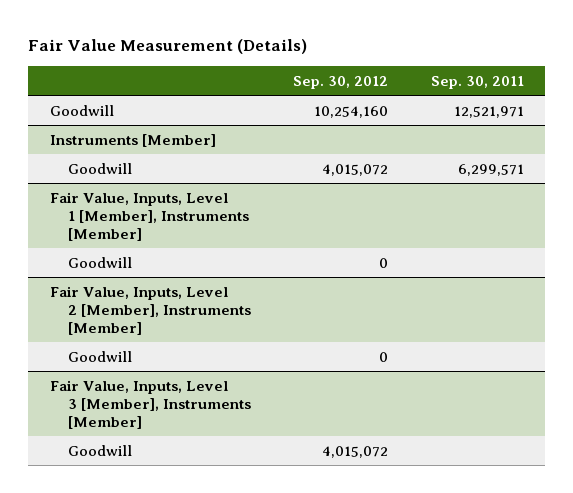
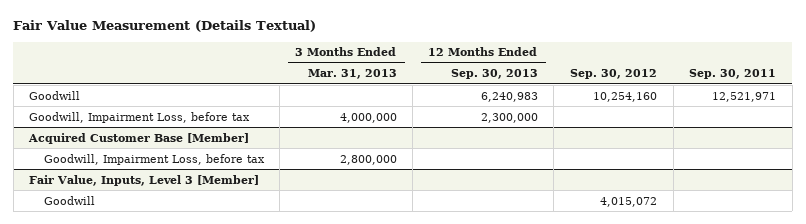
- Fair Value Measurement (Details)
+ Fair Value Measurement (Details Textual)
- | Sep. 30, 2012 | Sep. 30, 2011
+ | 3 Months Ended Mar. 31, 2013 | 12 Months Ended Sep. 30, 2013 | Sep. 30, 2012 | Sep. 30, 2011
- Instruments [Member]
- Goodwill | 4,015,072 | 6,299,571
- Fair Value, Inputs, Level 1 [Member], Instruments [Member]
- Goodwill | 0 |
- Fair Value, Inputs, Level 2 [Member], Instruments [Member]
- Goodwill | 0 |
- Fair Value, Inputs, Level 3 [Member], Instruments [Member]
+ Goodwill, Impairment Loss, before tax | 4,000,000 | 2,300,000 | |
+ Acquired Customer Base [Member]
+ Goodwill, Impairment Loss, before tax | 2,800,000 | | |
+ Fair Value, Inputs, Level 3 [Member]

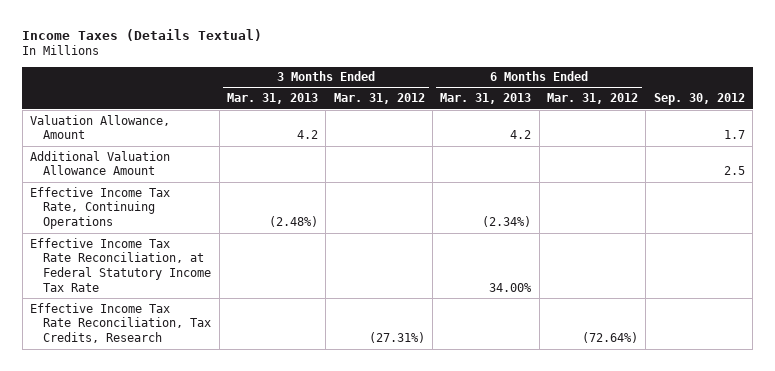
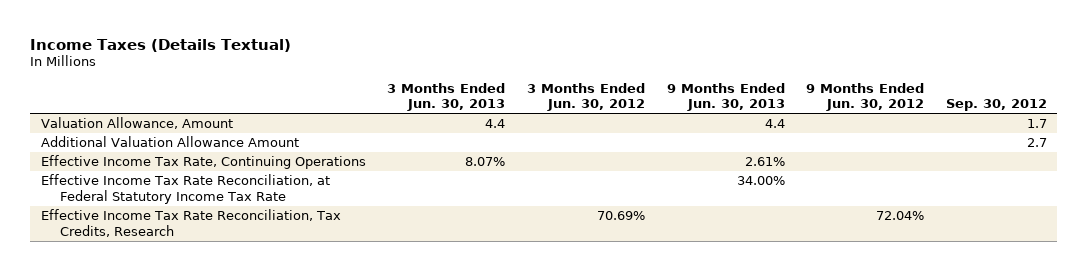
- | 3 Months Ended Mar. 31, 2013 | 3 Months Ended Mar. 31, 2012 | 6 Months Ended Mar. 31, 2013 | 6 Months Ended Mar. 31, 2012 | Sep. 30, 2012
+ | 3 Months Ended Jun. 30, 2013 | 3 Months Ended Jun. 30, 2012 | 9 Months Ended Jun. 30, 2013 | 9 Months Ended Jun. 30, 2012 | Sep. 30, 2012
- Additional Valuation Allowance Amount | | | | | 2.5
+ Additional Valuation Allowance Amount | | | | | 2.7

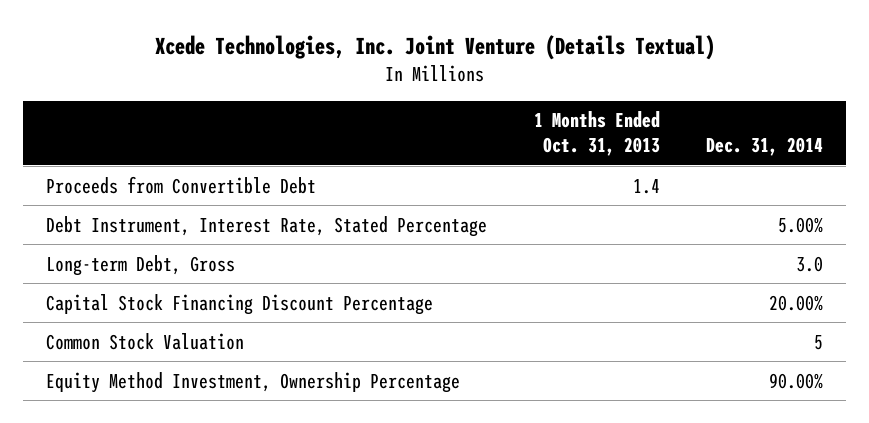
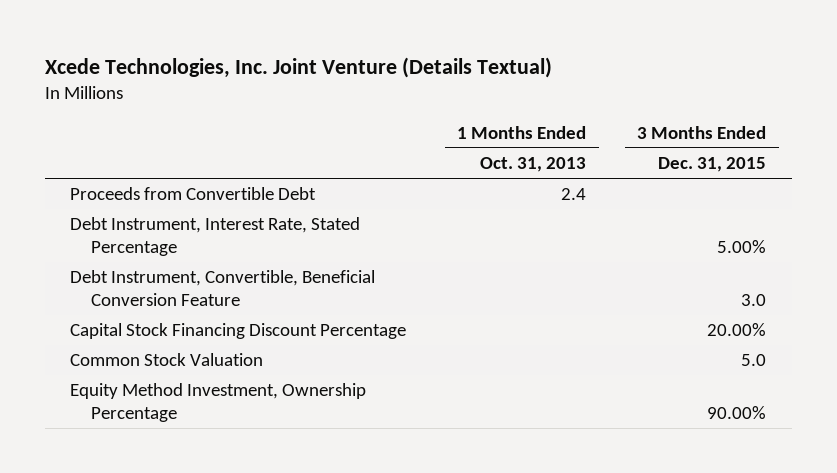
- | 1 Months Ended Oct. 31, 2013 | Dec. 31, 2014
+ | 1 Months Ended Oct. 31, 2013 | 3 Months Ended Dec. 31, 2015
- Proceeds from Convertible Debt | 1.4 |
+ Proceeds from Convertible Debt | 2.4 |
- Long-term Debt, Gross | | 3.0
+ Debt Instrument, Convertible, Beneficial Conversion Feature | | 3.0

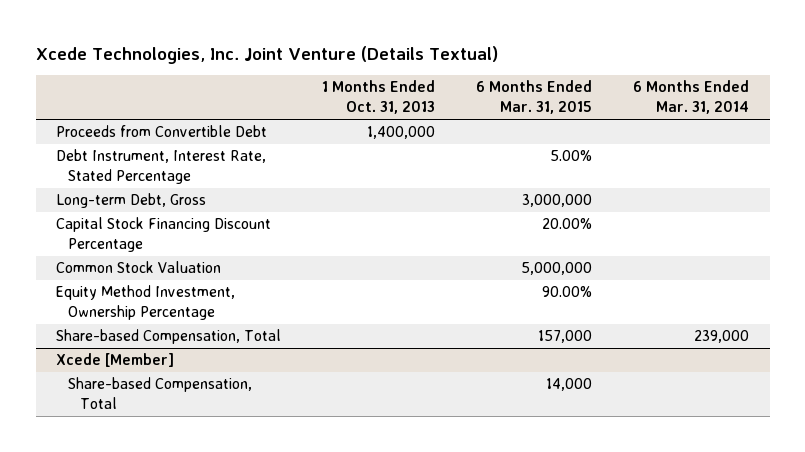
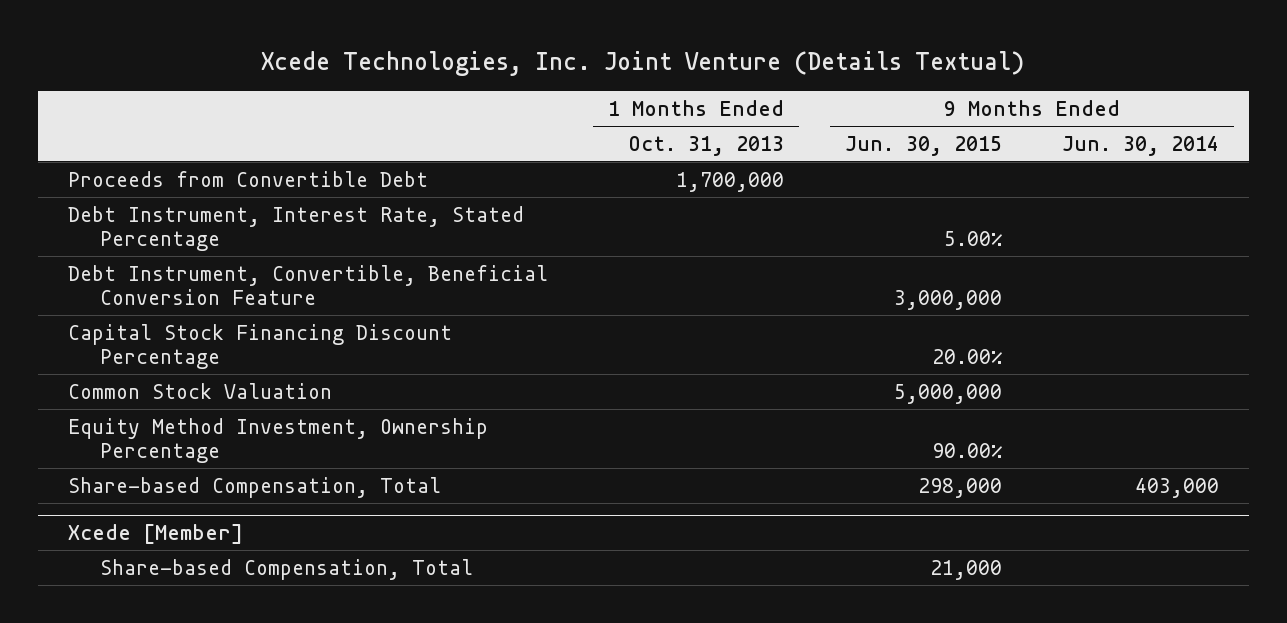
- | 1 Months Ended Oct. 31, 2013 | 6 Months Ended Mar. 31, 2015 | 6 Months Ended Mar. 31, 2014
+ | 1 Months Ended Oct. 31, 2013 | 9 Months Ended Jun. 30, 2015 | 9 Months Ended Jun. 30, 2014
- Proceeds from Convertible Debt | 1,400,000 | |
+ Proceeds from Convertible Debt | 1,700,000 | |
- Long-term Debt, Gross | | 3,000,000 |
+ Debt Instrument, Convertible, Beneficial Conversion Feature | | 3,000,000 |

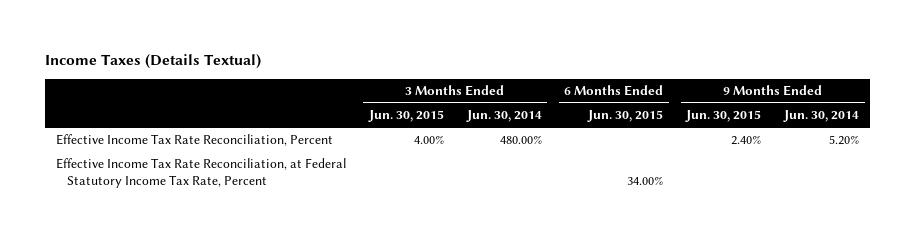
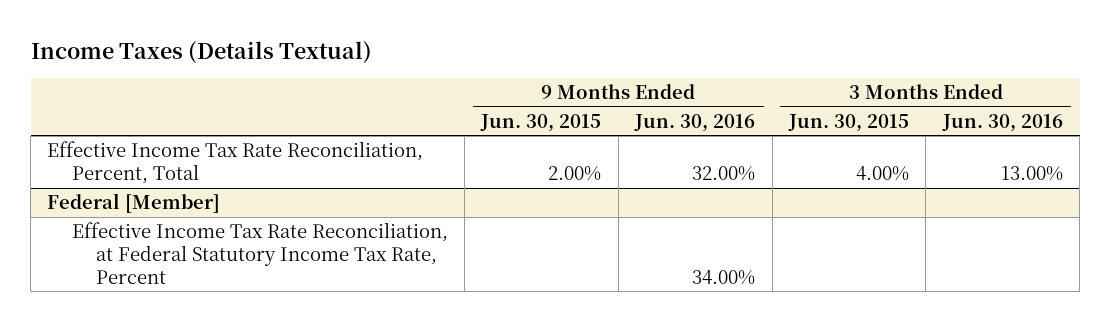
- | 3 Months Ended Jun. 30, 2015 | 3 Months Ended Jun. 30, 2014 | 6 Months Ended Jun. 30, 2015 | 9 Months Ended Jun. 30, 2015 | 9 Months Ended Jun. 30, 2014
+ | 9 Months Ended Jun. 30, 2015 | 9 Months Ended Jun. 30, 2016 | 3 Months Ended Jun. 30, 2015 | 3 Months Ended Jun. 30, 2016
- Effective Income Tax Rate Reconciliation, Percent | 4.00% | 480.00% | | 2.40% | 5.20%
- Effective Income Tax Rate Reconciliation, at Federal Statutory Income Tax Rate, Percent | | | 34.00% | |
+ Effective Income Tax Rate Reconciliation, Percent, Total | 2.00% | 32.00% | 4.00% | 13.00%
+ Federal [Member]
+ Effective Income Tax Rate Reconciliation, at Federal Statutory Income Tax Rate, Percent | | 34.00% | |

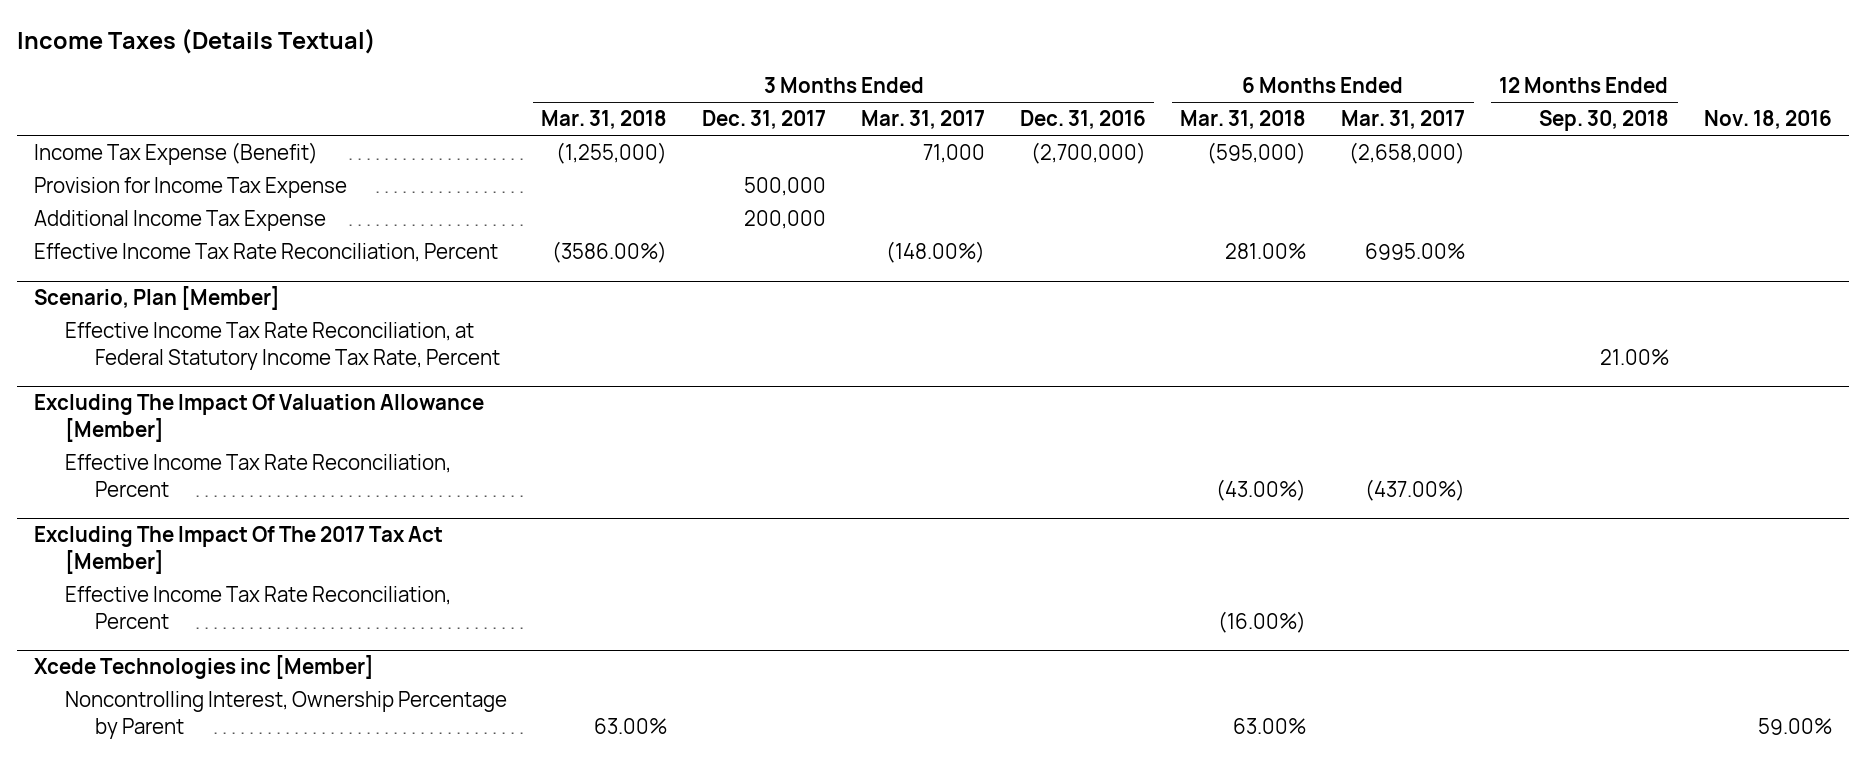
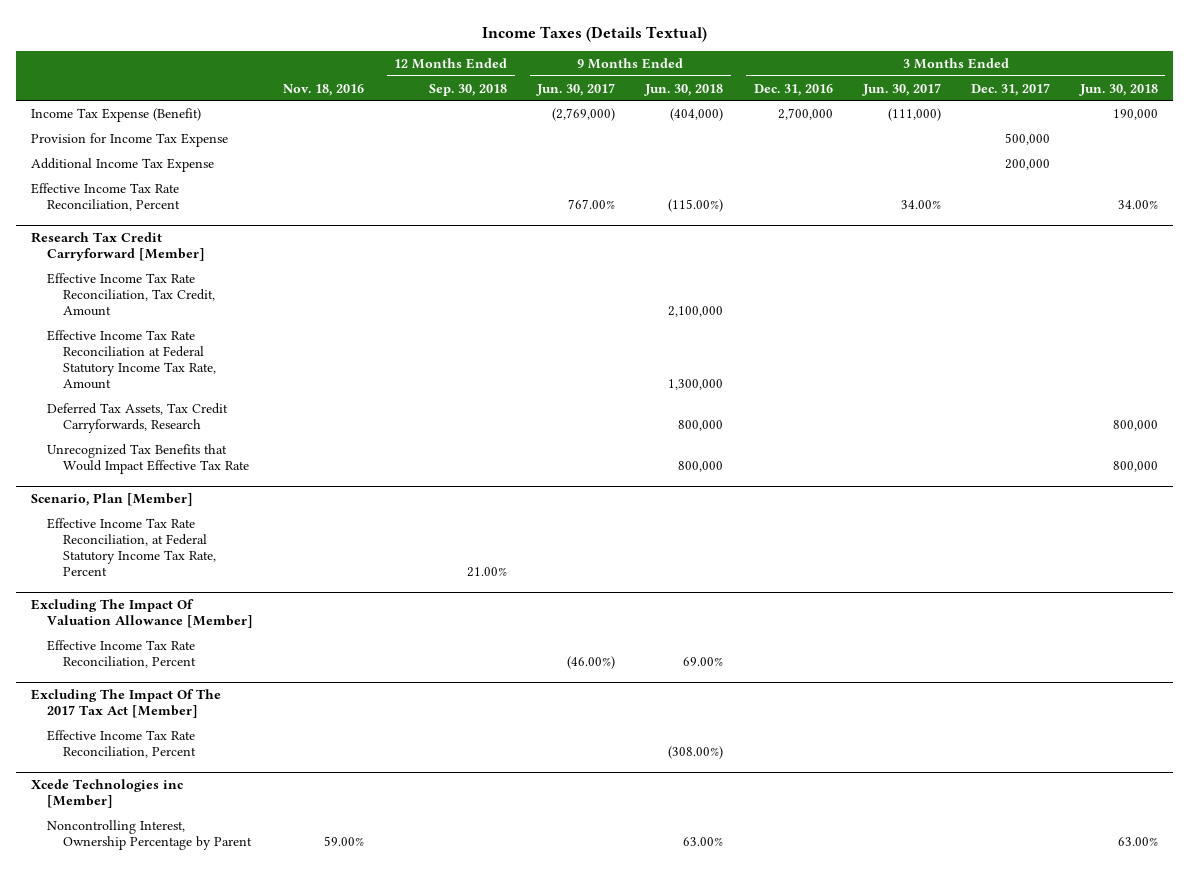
- | 3 Months Ended Mar. 31, 2018 | 3 Months Ended Dec. 31, 2017 | 3 Months Ended Mar. 31, 2017 | 3 Months Ended Dec. 31, 2016 | 6 Months Ended Mar. 31, 2018 | 6 Months Ended Mar. 31, 2017 | 12 Months Ended Sep. 30, 2018 | Nov. 18, 2016
+ | Nov. 18, 2016 | 12 Months Ended Sep. 30, 2018 | 9 Months Ended Jun. 30, 2017 | 9 Months Ended Jun. 30, 2018 | 3 Months Ended Dec. 31, 2016 | 3 Months Ended Jun. 30, 2017 | 3 Months Ended Dec. 31, 2017 | 3 Months Ended Jun. 30, 2018
- Income Tax Expense (Benefit) | (1,255,000) | | 71,000 | (2,700,000) | (595,000) | (2,658,000) | |
+ Income Tax Expense (Benefit) | | | (2,769,000) | (404,000) | 2,700,000 | (111,000) | | 190,000
+ Research Tax Credit Carryforward [Member]
+ Effective Income Tax Rate Reconciliation, Tax Credit, Amount | | | | 2,100,000 | | | |
+ Effective Income Tax Rate Reconciliation at Federal Statutory Income Tax Rate, Amount | | | | 1,300,000 | | | |
+ Deferred Tax Assets, Tax Credit Carryforwards, Research | | | | 800,000 | | | | 800,000
+ Unrecognized Tax Benefits that Would Impact Effective Tax Rate | | | | 800,000 | | | | 800,000

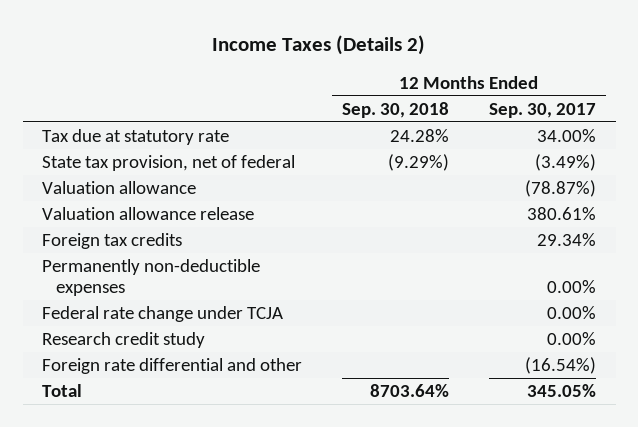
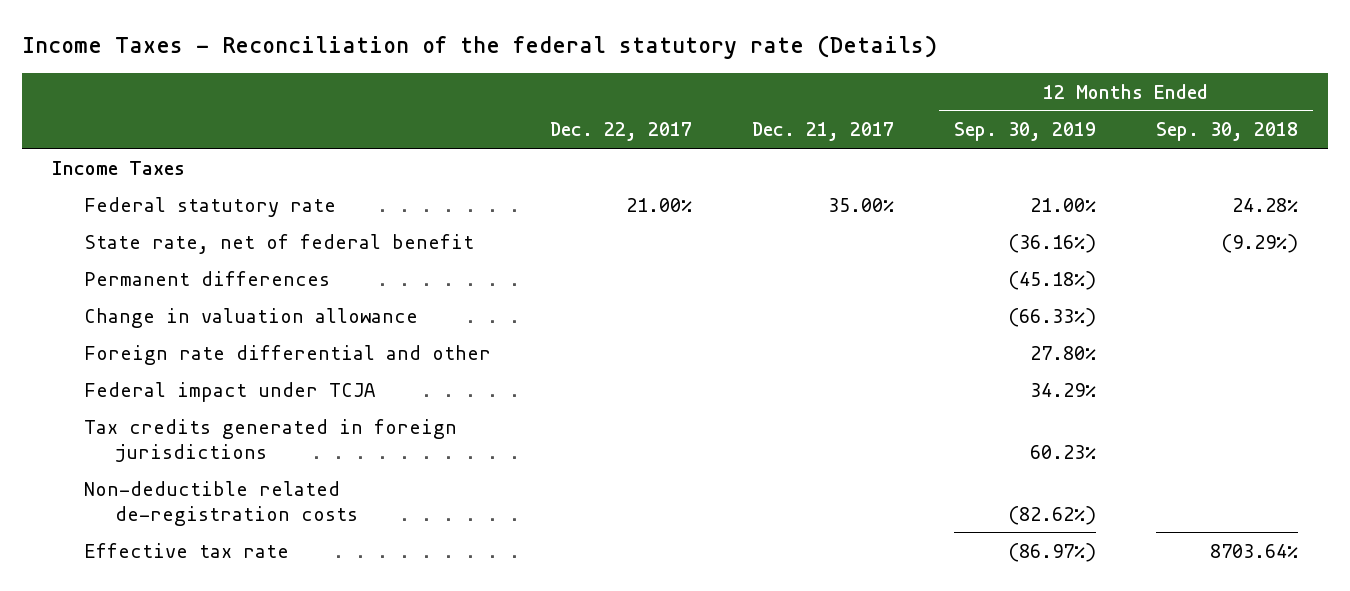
- Income Taxes (Details 2)
+ Income Taxes - Reconciliation of the federal statutory rate (Details)
- | 12 Months Ended Sep. 30, 2018 | 12 Months Ended Sep. 30, 2017
+ | Dec. 22, 2017 | Dec. 21, 2017 | 12 Months Ended Sep. 30, 2019 | 12 Months Ended Sep. 30, 2018
- Tax due at statutory rate | 24.28% | 34.00%
- State tax provision, net of federal | (9.29%) | (3.49%)
- Valuation allowance | | (78.87%)
- Valuation allowance release | | 380.61%
- Foreign tax credits | | 29.34%
- Permanently non-deductible expenses | | 0.00%
- Federal rate change under TCJA | | 0.00%
- Research credit study | | 0.00%
+ Income Taxes
+ Federal statutory rate | 21.00% | 35.00% | 21.00% | 24.28%
+ State rate, net of federal benefit | | | (36.16%) | (9.29%)
+ Permanent differences | | | (45.18%) |
+ Change in valuation allowance | | | (66.33%) |
- Total | 8703.64% | 345.05%
+ Federal impact under TCJA | | | 34.29% |
+ Tax credits generated in foreign jurisdictions | | | 60.23% |
+ Non-deductible related de-registration costs | | | (82.62%) |
+ Effective tax rate | | | (86.97%) | 8703.64%

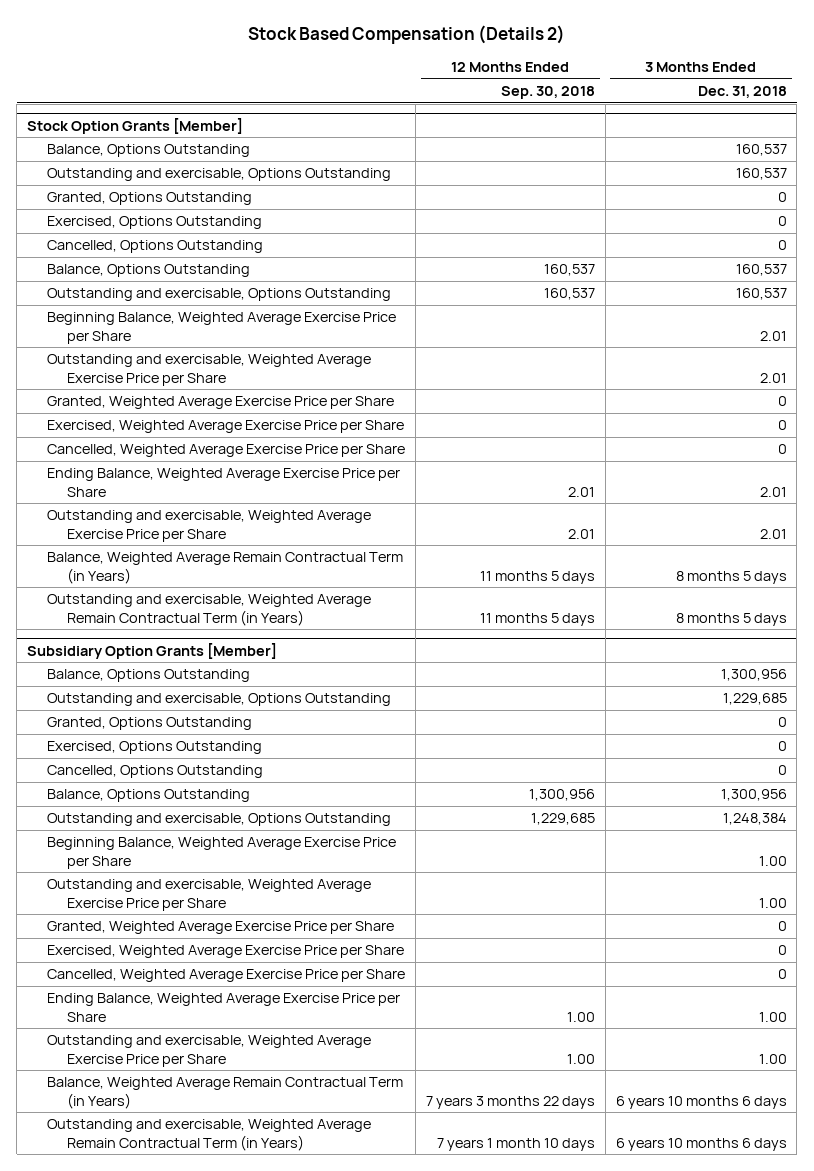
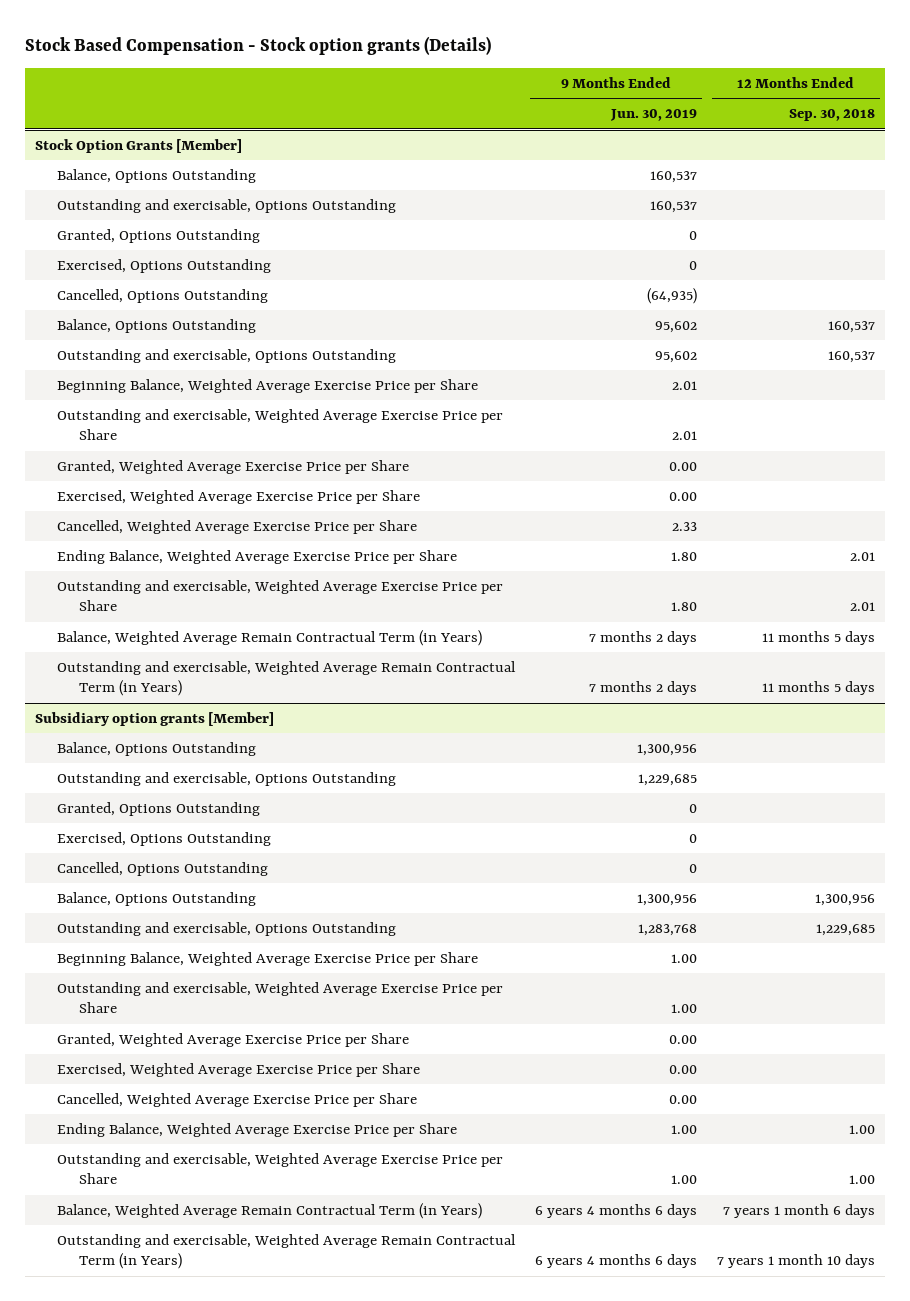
- Stock Based Compensation (Details 2)
+ Stock Based Compensation - Stock option grants (Details)
- | 12 Months Ended Sep. 30, 2018 | 3 Months Ended Dec. 31, 2018
+ | 9 Months Ended Jun. 30, 2019 | 12 Months Ended Sep. 30, 2018
- Subsidiary Option Grants [Member]
+ Subsidiary option grants [Member]
- Balance, Weighted Average Remain Contractual Term (in Years) | 7 years 3 months 22 days | 6 years 10 months 6 days
+ Balance, Weighted Average Remain Contractual Term (in Years) | 6 years 4 months 6 days | 7 years 1 month 6 days

